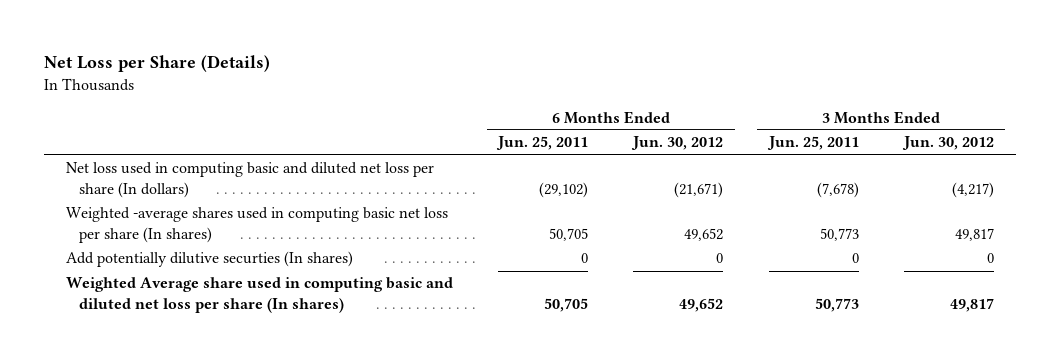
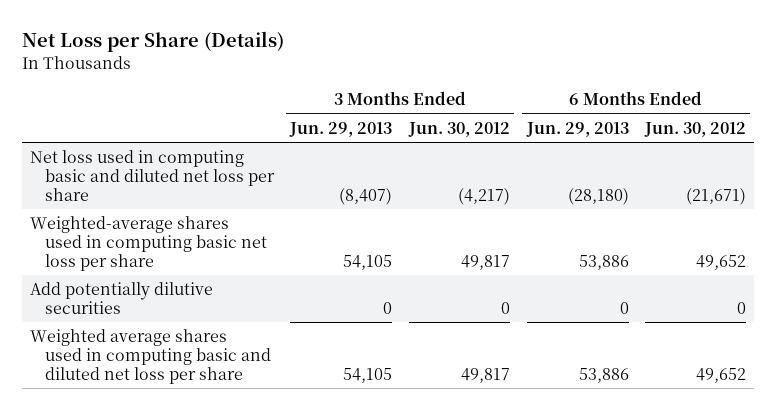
- | 6 Months Ended Jun. 25, 2011 | 6 Months Ended Jun. 30, 2012 | 3 Months Ended Jun. 25, 2011 | 3 Months Ended Jun. 30, 2012
+ | 3 Months Ended Jun. 29, 2013 | 3 Months Ended Jun. 30, 2012 | 6 Months Ended Jun. 29, 2013 | 6 Months Ended Jun. 30, 2012
- Net loss used in computing basic and diluted net loss per share (In dollars) | (29,102) | (21,671) | (7,678) | (4,217)
- Weighted -average shares used in computing basic net loss per share (In shares) | 50,705 | 49,652 | 50,773 | 49,817
- Add potentially dilutive securties (In shares) | 0 | 0 | 0 | 0
- Weighted Average share used in computing basic and diluted net loss per share (In shares) | 50,705 | 49,652 | 50,773 | 49,817
+ Net loss used in computing basic and diluted net loss per share | (8,407) | (4,217) | (28,180) | (21,671)
+ Weighted-average shares used in computing basic net loss per share | 54,105 | 49,817 | 53,886 | 49,652
+ Add potentially dilutive securities | 0 | 0 | 0 | 0
+ Weighted average shares used in computing basic and diluted net loss per share | 54,105 | 49,817 | 53,886 | 49,652

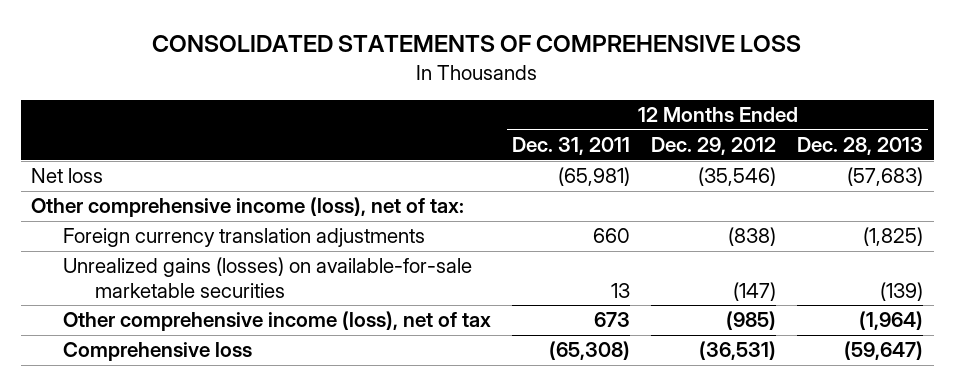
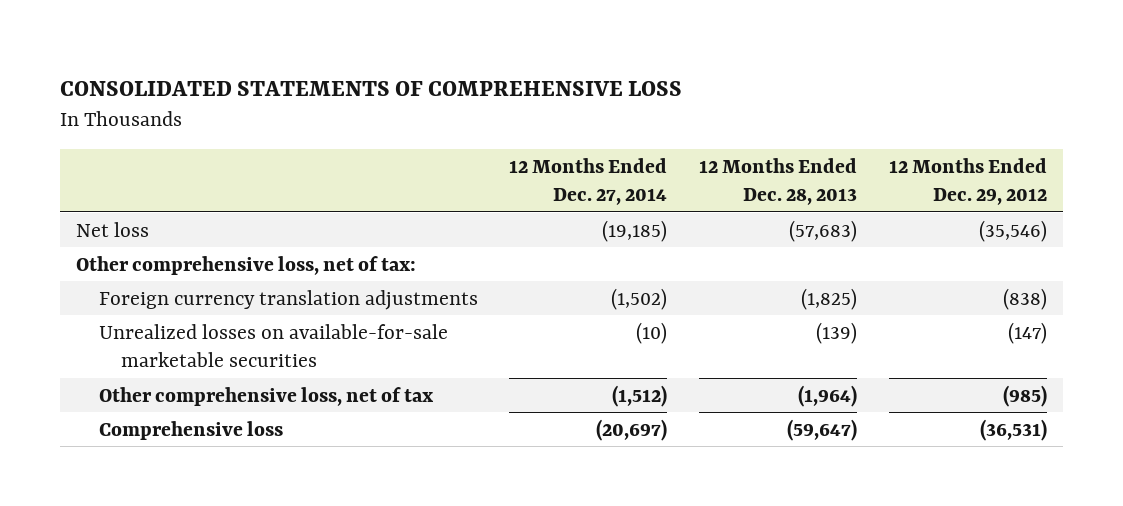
- | 12 Months Ended Dec. 31, 2011 | 12 Months Ended Dec. 29, 2012 | 12 Months Ended Dec. 28, 2013
+ | 12 Months Ended Dec. 27, 2014 | 12 Months Ended Dec. 28, 2013 | 12 Months Ended Dec. 29, 2012
- Other comprehensive income (loss), net of tax:
+ Other comprehensive loss, net of tax:
- Unrealized gains (losses) on available-for-sale marketable securities | 13 | (147) | (139)
- Other comprehensive income (loss), net of tax | 673 | (985) | (1,964)
+ Unrealized losses on available-for-sale marketable securities | (10) | (139) | (147)
+ Other comprehensive loss, net of tax | (1,512) | (1,964) | (985)

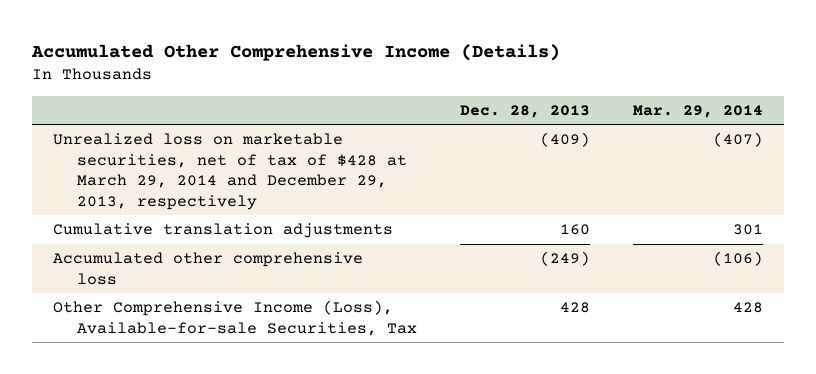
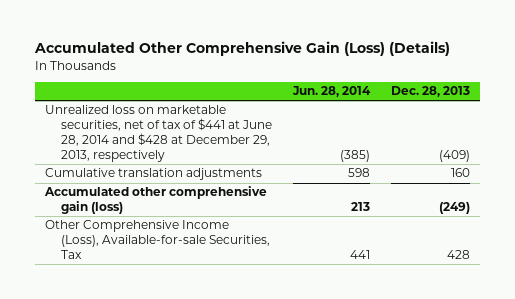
- Accumulated Other Comprehensive Income (Details)
+ Accumulated Other Comprehensive Gain (Loss) (Details)
- | Dec. 28, 2013 | Mar. 29, 2014
+ | Jun. 28, 2014 | Dec. 28, 2013
- Unrealized loss on marketable securities, net of tax of $428 at March 29, 2014 and December 29, 2013, respectively | (409) | (407)
+ Unrealized loss on marketable securities, net of tax of $441 at June 28, 2014 and $428 at December 29, 2013, respectively | (385) | (409)
- Accumulated other comprehensive loss | (249) | (106)
+ Accumulated other comprehensive gain (loss) | 213 | (249)

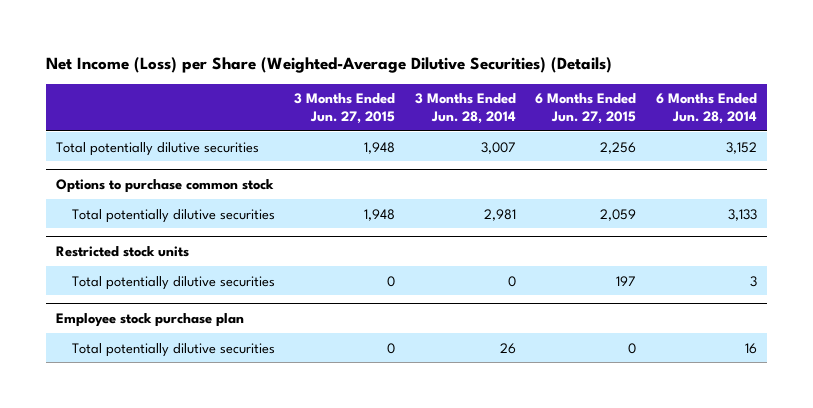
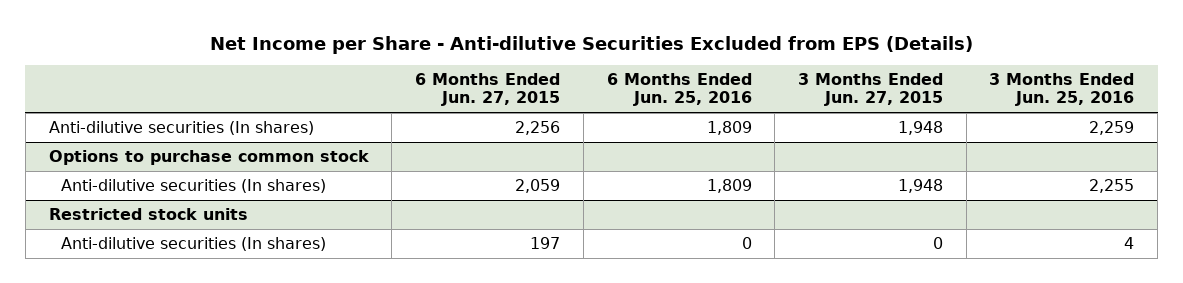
- Net Income (Loss) per Share (Weighted-Average Dilutive Securities) (Details)
+ Net Income per Share - Anti-dilutive Securities Excluded from EPS (Details)
- | 3 Months Ended Jun. 27, 2015 | 3 Months Ended Jun. 28, 2014 | 6 Months Ended Jun. 27, 2015 | 6 Months Ended Jun. 28, 2014
+ | 6 Months Ended Jun. 27, 2015 | 6 Months Ended Jun. 25, 2016 | 3 Months Ended Jun. 27, 2015 | 3 Months Ended Jun. 25, 2016
- Total potentially dilutive securities | 1,948 | 3,007 | 2,256 | 3,152
+ Anti-dilutive securities (In shares) | 2,256 | 1,809 | 1,948 | 2,259
@ Options to purchase common stock
- Total potentially dilutive securities | 1,948 | 2,981 | 2,059 | 3,133
+ Anti-dilutive securities (In shares) | 2,059 | 1,809 | 1,948 | 2,255
@ Restricted stock units
- Total potentially dilutive securities | 0 | 0 | 197 | 3
- Employee stock purchase plan
- Total potentially dilutive securities | 0 | 26 | 0 | 16
@ Restricted stock units
+ Anti-dilutive securities (In shares) | 197 | 0 | 0 | 4

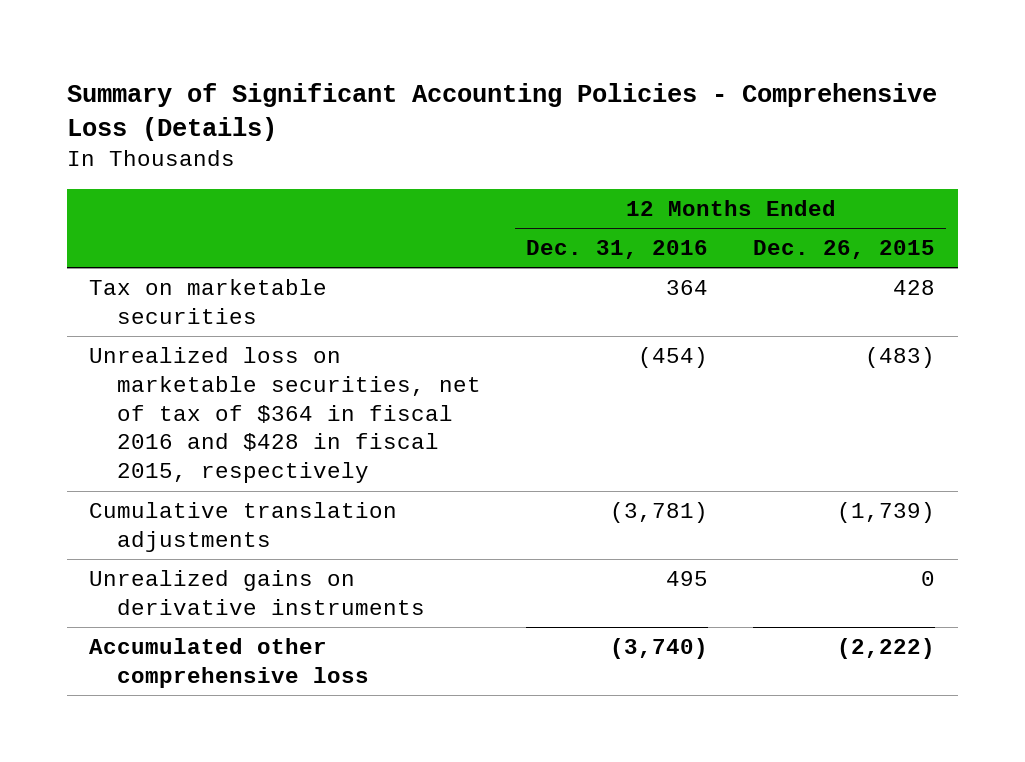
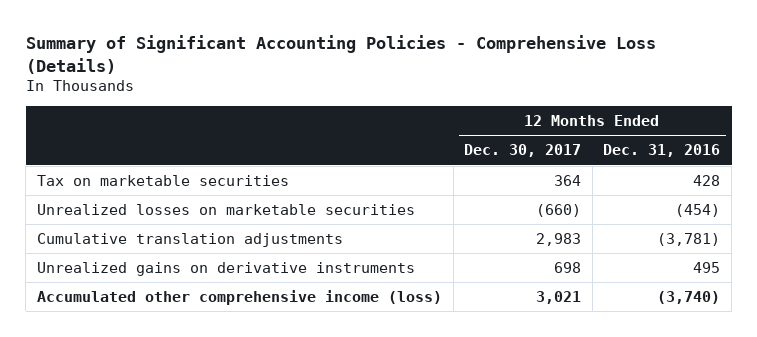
- | 12 Months Ended Dec. 31, 2016 | 12 Months Ended Dec. 26, 2015
+ | 12 Months Ended Dec. 30, 2017 | 12 Months Ended Dec. 31, 2016
- Tax on marketable securities | 364 | 428
- Unrealized loss on marketable securities, net of tax of $364 in fiscal 2016 and $428 in fiscal 2015, respectively | (454) | (483)
+ Tax on marketable securities | 364 | 428
+ Unrealized losses on marketable securities | (660) | (454)
- Accumulated other comprehensive loss | (3,740) | (2,222)
+ Accumulated other comprehensive income (loss) | 3,021 | (3,740)

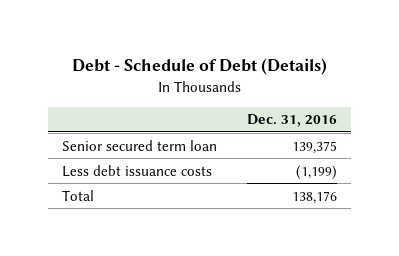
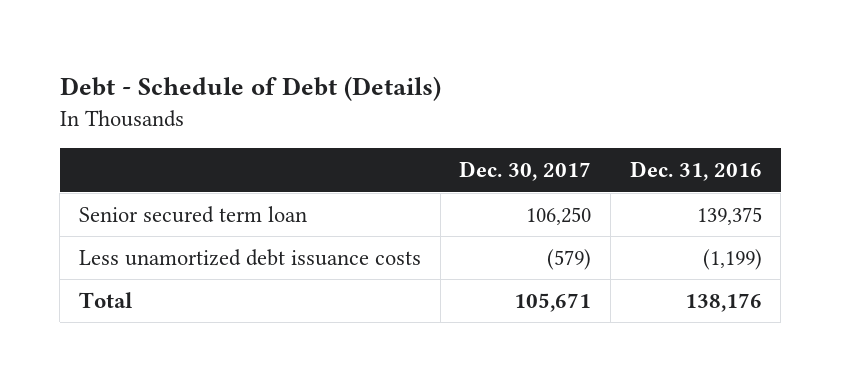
- | Dec. 31, 2016
+ | Dec. 30, 2017 | Dec. 31, 2016
- Less debt issuance costs | (1,199)
+ Less unamortized debt issuance costs | (579) | (1,199)

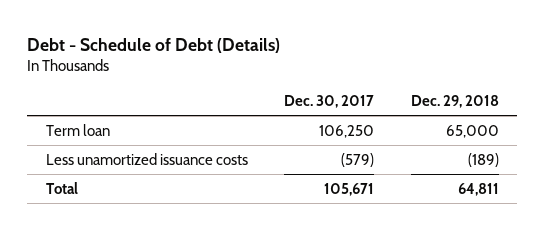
- | Dec. 30, 2017 | Dec. 31, 2016
+ | Dec. 30, 2017 | Dec. 29, 2018
- Senior secured term loan | 106,250 | 139,375
- Less unamortized debt issuance costs | (579) | (1,199)
+ Term loan | 106,250 | 65,000
+ Less unamortized issuance costs | (579) | (189)

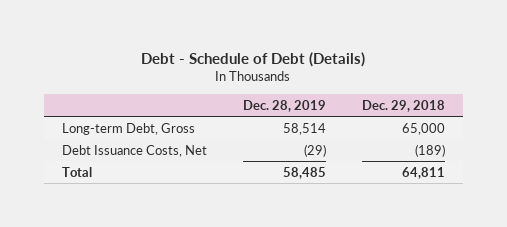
- | Dec. 30, 2017 | Dec. 29, 2018
+ | Dec. 28, 2019 | Dec. 29, 2018
- Term loan | 106,250 | 65,000
- Less unamortized issuance costs | (579) | (189)
+ Long-term Debt, Gross | 58,514 | 65,000
+ Debt Issuance Costs, Net | (29) | (189)

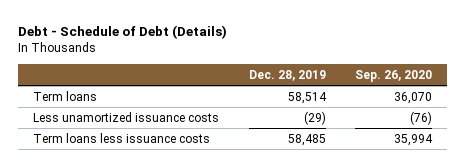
- | Dec. 28, 2019 | Dec. 29, 2018
+ | Dec. 28, 2019 | Sep. 26, 2020
- Long-term Debt, Gross | 58,514 | 65,000
- Debt Issuance Costs, Net | (29) | (189)
- Total | 58,485 | 64,811
+ Term loans | 58,514 | 36,070
+ Less unamortized issuance costs | (29) | (76)
+ Term loans less issuance costs | 58,485 | 35,994

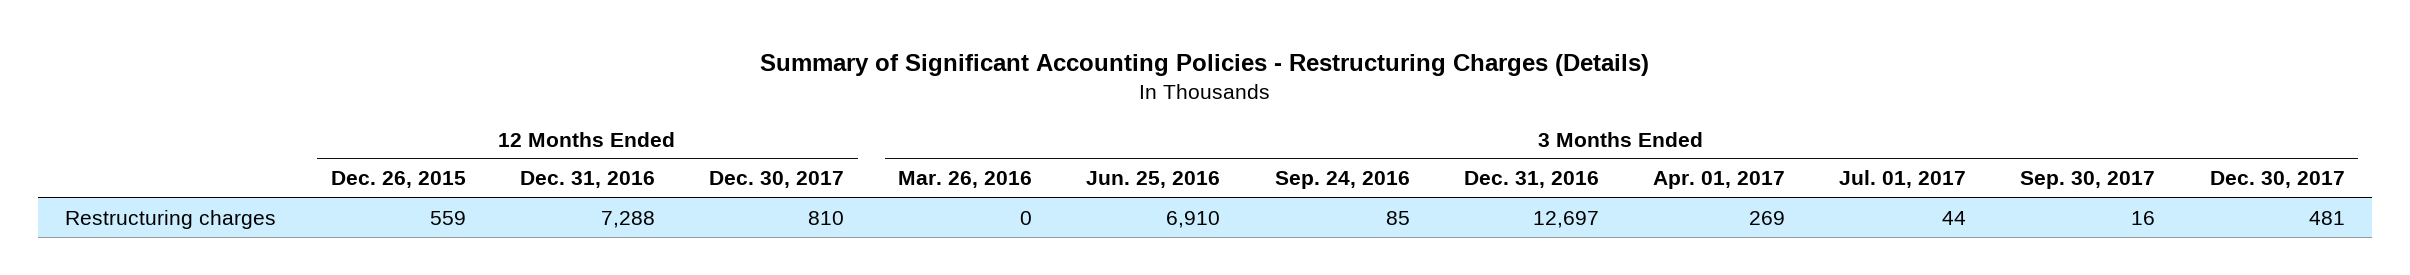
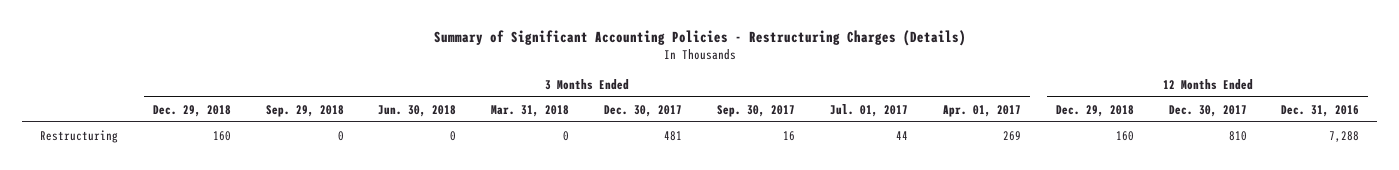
- | 12 Months Ended Dec. 26, 2015 | 12 Months Ended Dec. 31, 2016 | 12 Months Ended Dec. 30, 2017 | 3 Months Ended Mar. 26, 2016 | 3 Months Ended Jun. 25, 2016 | 3 Months Ended Sep. 24, 2016 | 3 Months Ended Dec. 31, 2016 | 3 Months Ended Apr. 01, 2017 | 3 Months Ended Jul. 01, 2017 | 3 Months Ended Sep. 30, 2017 | 3 Months Ended Dec. 30, 2017
+ | 3 Months Ended Dec. 29, 2018 | 3 Months Ended Sep. 29, 2018 | 3 Months Ended Jun. 30, 2018 | 3 Months Ended Mar. 31, 2018 | 3 Months Ended Dec. 30, 2017 | 3 Months Ended Sep. 30, 2017 | 3 Months Ended Jul. 01, 2017 | 3 Months Ended Apr. 01, 2017 | 12 Months Ended Dec. 29, 2018 | 12 Months Ended Dec. 30, 2017 | 12 Months Ended Dec. 31, 2016
- Restructuring charges | 559 | 7,288 | 810 | 0 | 6,910 | 85 | 12,697 | 269 | 44 | 16 | 481
+ Restructuring | 160 | 0 | 0 | 0 | 481 | 16 | 44 | 269 | 160 | 810 | 7,288

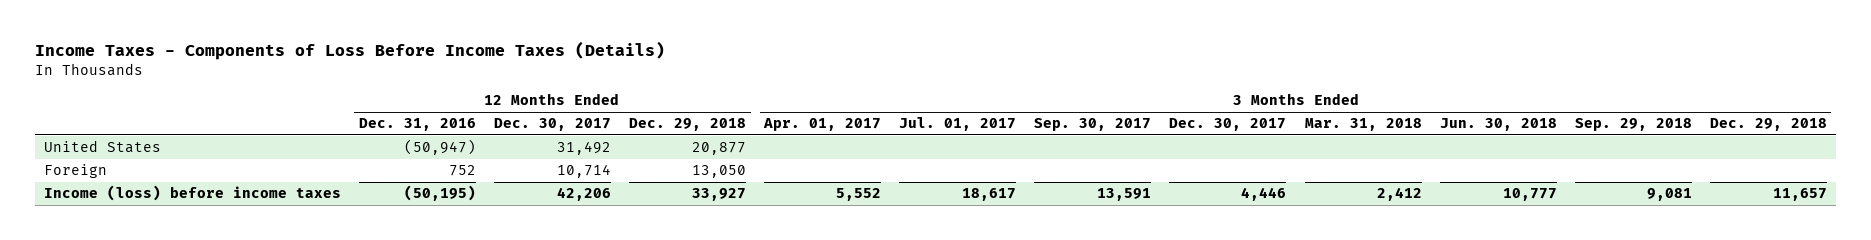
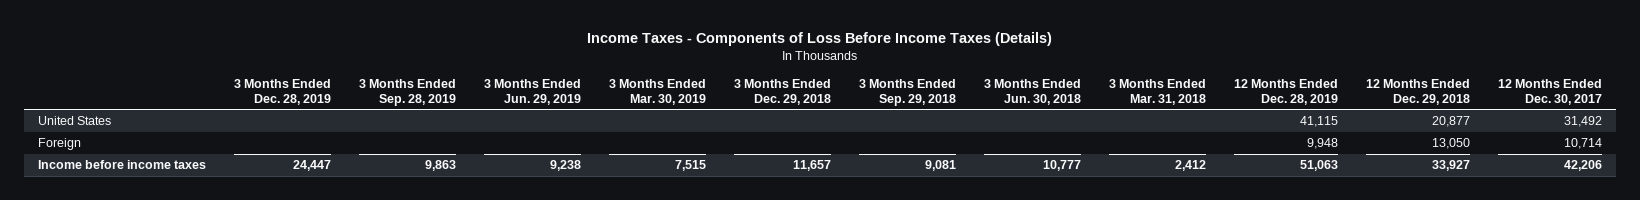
- | 12 Months Ended Dec. 31, 2016 | 12 Months Ended Dec. 30, 2017 | 12 Months Ended Dec. 29, 2018 | 3 Months Ended Apr. 01, 2017 | 3 Months Ended Jul. 01, 2017 | 3 Months Ended Sep. 30, 2017 | 3 Months Ended Dec. 30, 2017 | 3 Months Ended Mar. 31, 2018 | 3 Months Ended Jun. 30, 2018 | 3 Months Ended Sep. 29, 2018 | 3 Months Ended Dec. 29, 2018
+ | 3 Months Ended Dec. 28, 2019 | 3 Months Ended Sep. 28, 2019 | 3 Months Ended Jun. 29, 2019 | 3 Months Ended Mar. 30, 2019 | 3 Months Ended Dec. 29, 2018 | 3 Months Ended Sep. 29, 2018 | 3 Months Ended Jun. 30, 2018 | 3 Months Ended Mar. 31, 2018 | 12 Months Ended Dec. 28, 2019 | 12 Months Ended Dec. 29, 2018 | 12 Months Ended Dec. 30, 2017
- Income (loss) before income taxes | (50,195) | 42,206 | 33,927 | 5,552 | 18,617 | 13,591 | 4,446 | 2,412 | 10,777 | 9,081 | 11,657
+ Income before income taxes | 24,447 | 9,863 | 9,238 | 7,515 | 11,657 | 9,081 | 10,777 | 2,412 | 51,063 | 33,927 | 42,206

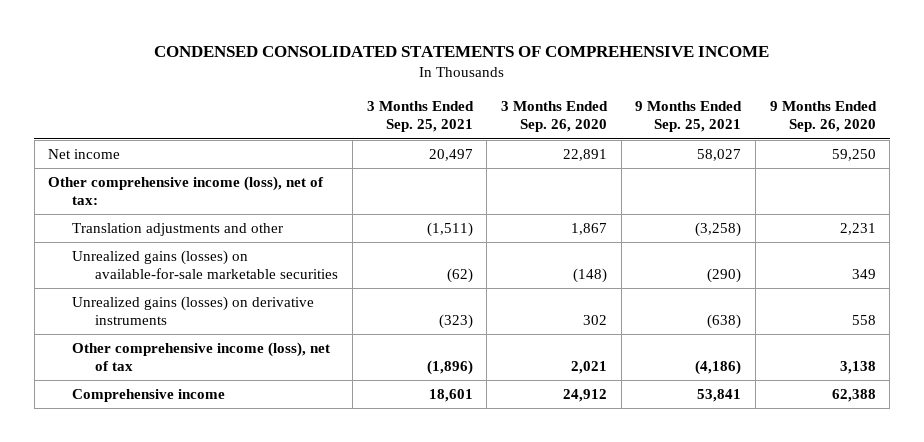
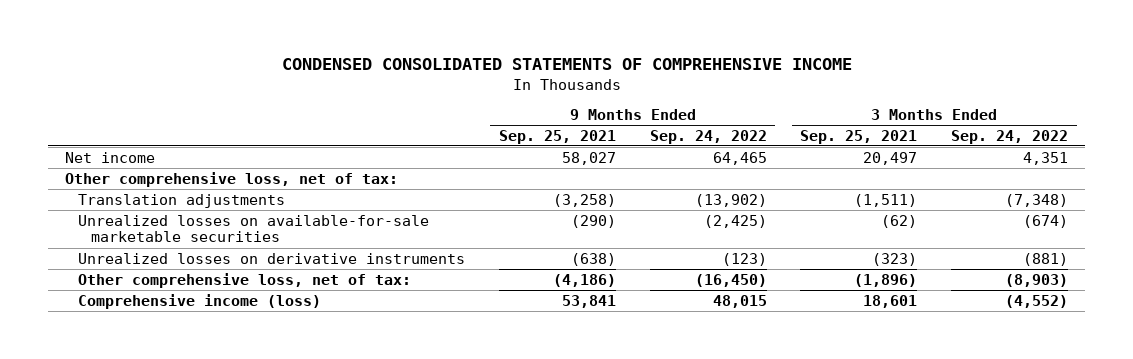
- | 3 Months Ended Sep. 25, 2021 | 3 Months Ended Sep. 26, 2020 | 9 Months Ended Sep. 25, 2021 | 9 Months Ended Sep. 26, 2020
+ | 9 Months Ended Sep. 25, 2021 | 9 Months Ended Sep. 24, 2022 | 3 Months Ended Sep. 25, 2021 | 3 Months Ended Sep. 24, 2022
- Other comprehensive income (loss), net of tax:
- Translation adjustments and other | (1,511) | 1,867 | (3,258) | 2,231
- Unrealized gains (losses) on available-for-sale marketable securities | (62) | (148) | (290) | 349
- Unrealized gains (losses) on derivative instruments | (323) | 302 | (638) | 558
- Other comprehensive income (loss), net of tax | (1,896) | 2,021 | (4,186) | 3,138
- Comprehensive income | 18,601 | 24,912 | 53,841 | 62,388
+ Other comprehensive loss, net of tax:
+ Translation adjustments | (3,258) | (13,902) | (1,511) | (7,348)
+ Unrealized losses on available-for-sale marketable securities | (290) | (2,425) | (62) | (674)
+ Unrealized losses on derivative instruments | (638) | (123) | (323) | (881)
+ Other comprehensive loss, net of tax: | (4,186) | (16,450) | (1,896) | (8,903)
+ Comprehensive income (loss) | 53,841 | 48,015 | 18,601 | (4,552)

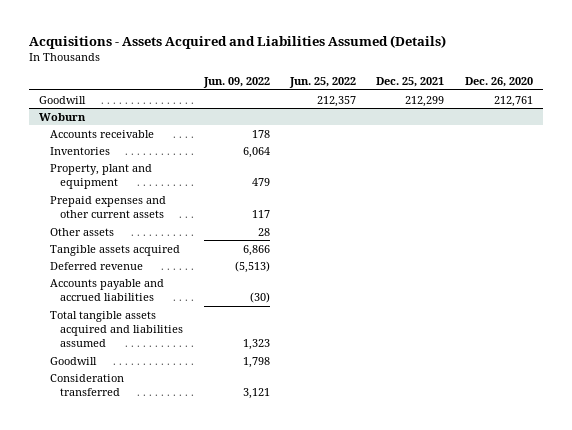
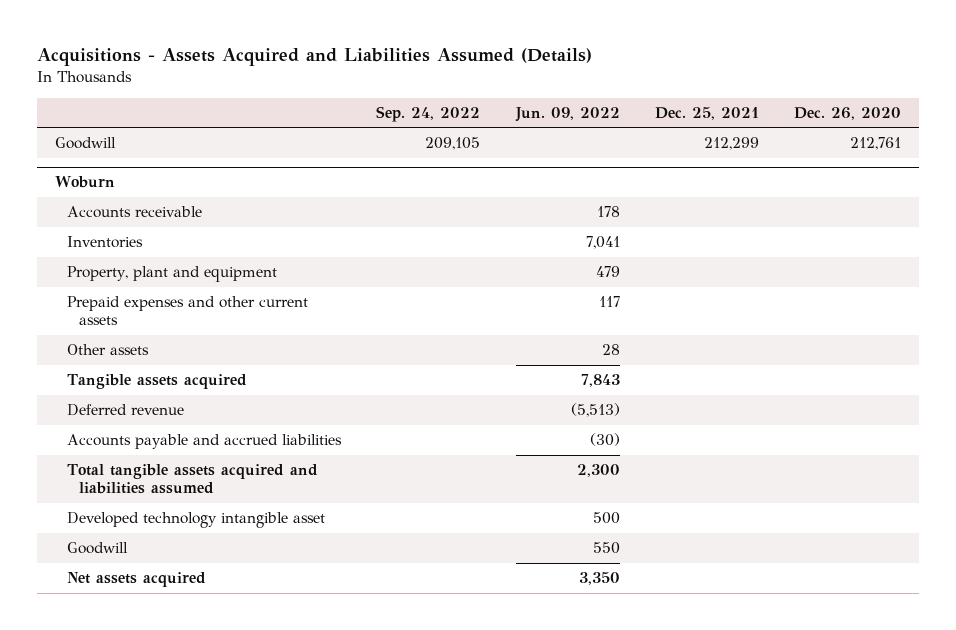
- | Jun. 09, 2022 | Jun. 25, 2022 | Dec. 25, 2021 | Dec. 26, 2020
+ | Sep. 24, 2022 | Jun. 09, 2022 | Dec. 25, 2021 | Dec. 26, 2020
@ Woburn
- Inventories | 6,064 | | |
+ Inventories | | 7,041 | |
- Tangible assets acquired | 6,866 | | |
+ Tangible assets acquired | | 7,843 | |
- Total tangible assets acquired and liabilities assumed | 1,323 | | |
- Goodwill | 1,798 | | |
- Consideration transferred | 3,121 | | |
+ Total tangible assets acquired and liabilities assumed | | 2,300 | |
+ Developed technology intangible asset | | 500 | |
+ Goodwill | | 550 | |
+ Net assets acquired | | 3,350 | |

